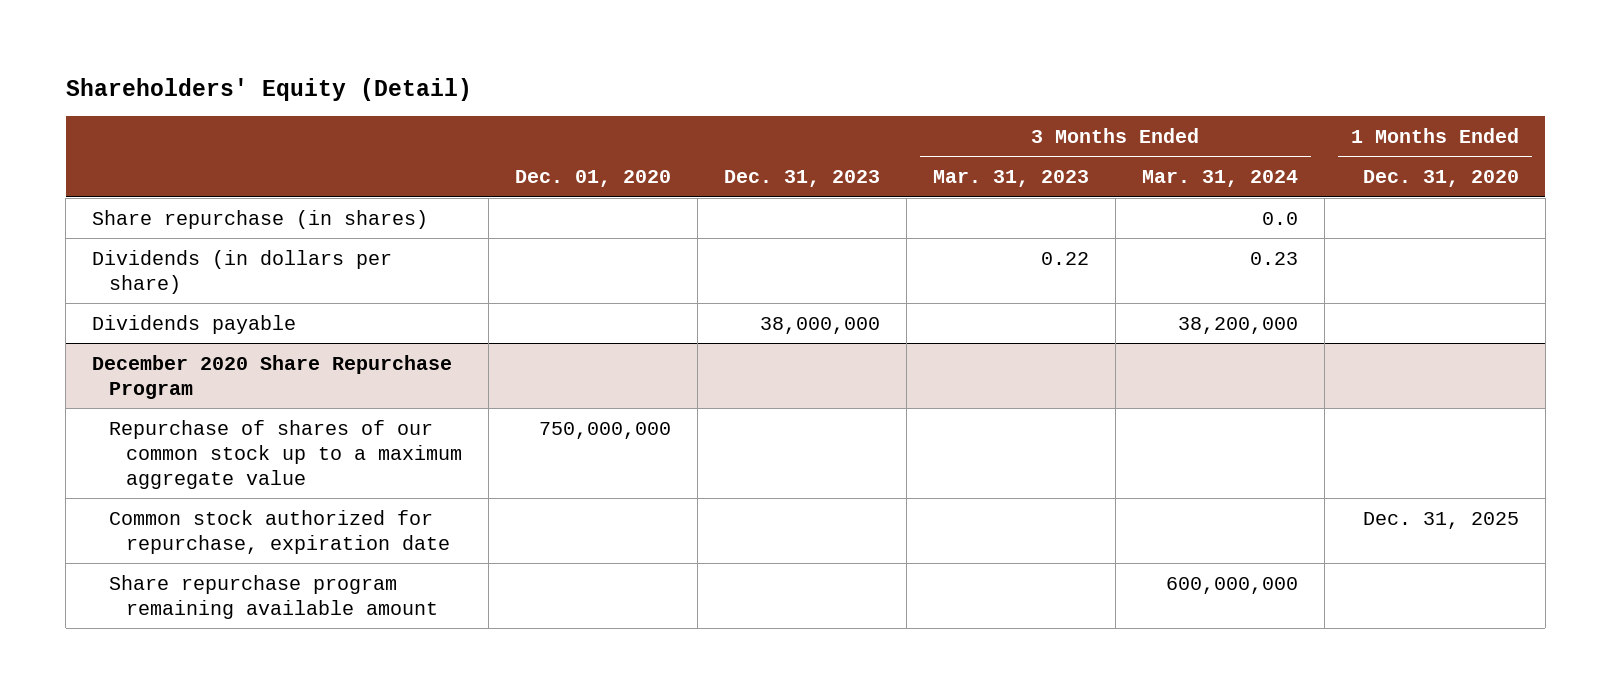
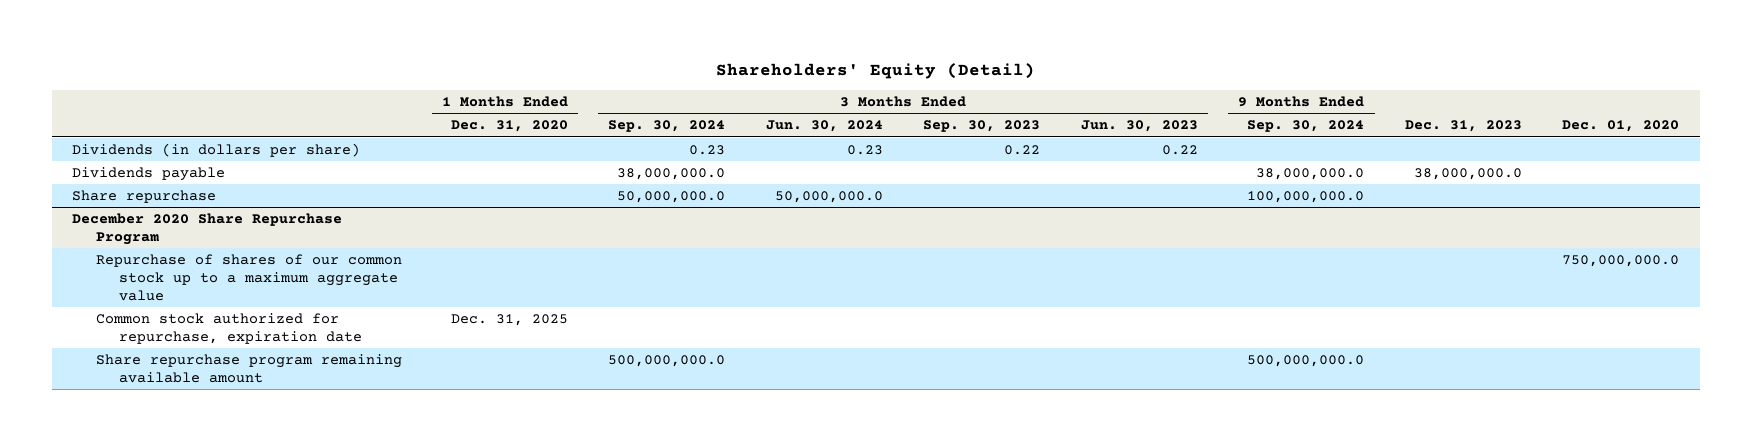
- | Dec. 01, 2020 | Dec. 31, 2023 | 3 Months Ended Mar. 31, 2023 | 3 Months Ended Mar. 31, 2024 | 1 Months Ended Dec. 31, 2020
+ | 1 Months Ended Dec. 31, 2020 | 3 Months Ended Sep. 30, 2024 | 3 Months Ended Jun. 30, 2024 | 3 Months Ended Sep. 30, 2023 | 3 Months Ended Jun. 30, 2023 | 9 Months Ended Sep. 30, 2024 | Dec. 31, 2023 | Dec. 01, 2020
- Share repurchase (in shares) | | | | 0.0 |
- Dividends payable | | 38,000,000 | | 38,200,000 |
+ Dividends payable | | 38,000,000.0 | | | | 38,000,000.0 | 38,000,000.0 |
+ Share repurchase | | 50,000,000.0 | 50,000,000.0 | | | 100,000,000.0 | |
@ December 2020 Share Repurchase Program
- Repurchase of shares of our common stock up to a maximum aggregate value | 750,000,000 | | | |
+ Repurchase of shares of our common stock up to a maximum aggregate value | | | | | | | | 750,000,000.0

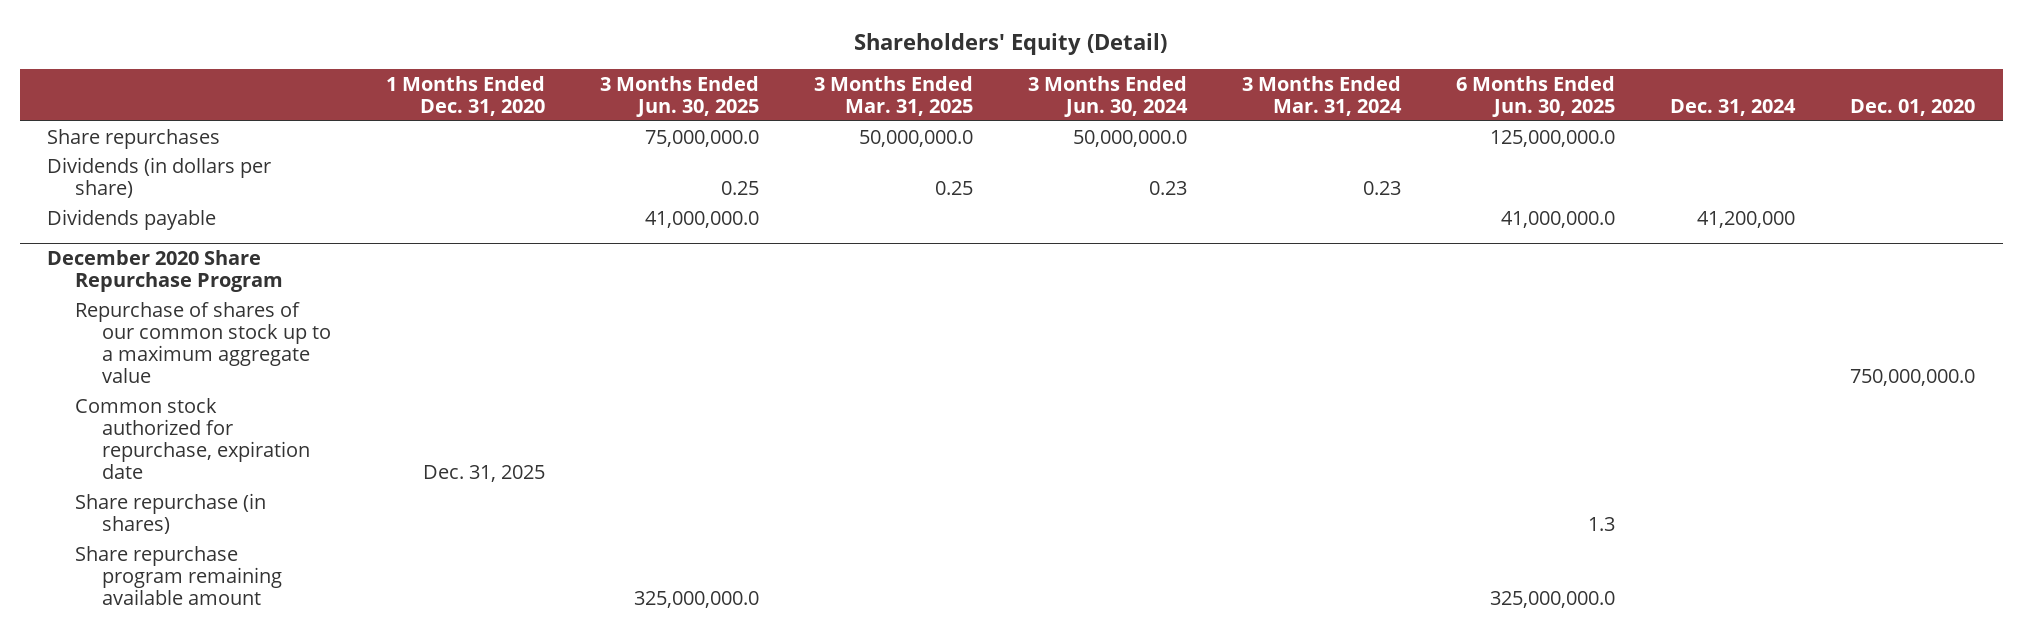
- | 1 Months Ended Dec. 31, 2020 | 3 Months Ended Sep. 30, 2024 | 3 Months Ended Jun. 30, 2024 | 3 Months Ended Sep. 30, 2023 | 3 Months Ended Jun. 30, 2023 | 9 Months Ended Sep. 30, 2024 | Dec. 31, 2023 | Dec. 01, 2020
+ | 1 Months Ended Dec. 31, 2020 | 3 Months Ended Jun. 30, 2025 | 3 Months Ended Mar. 31, 2025 | 3 Months Ended Jun. 30, 2024 | 3 Months Ended Mar. 31, 2024 | 6 Months Ended Jun. 30, 2025 | Dec. 31, 2024 | Dec. 01, 2020
+ Share repurchases | | 75,000,000.0 | 50,000,000.0 | 50,000,000.0 | | 125,000,000.0 | |
- Share repurchase | | 50,000,000.0 | 50,000,000.0 | | | 100,000,000.0 | |
@ December 2020 Share Repurchase Program
+ Share repurchase (in shares) | | | | | | 1.3 | |

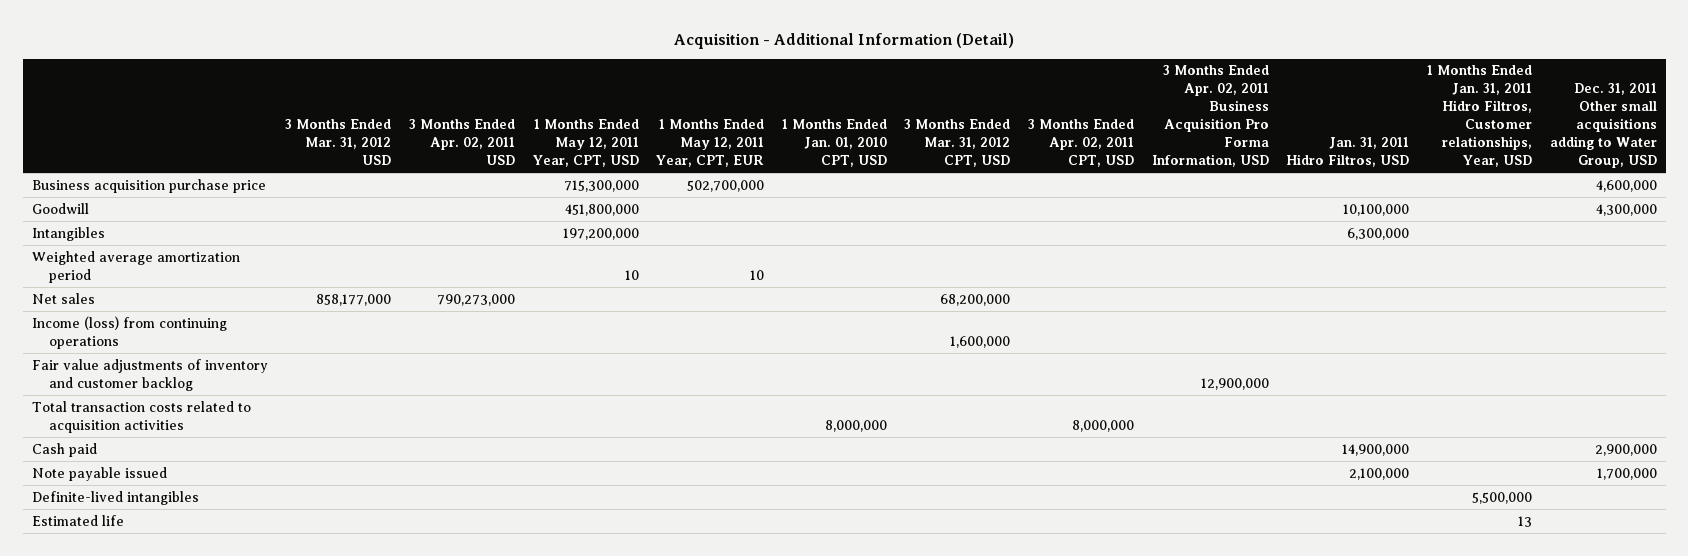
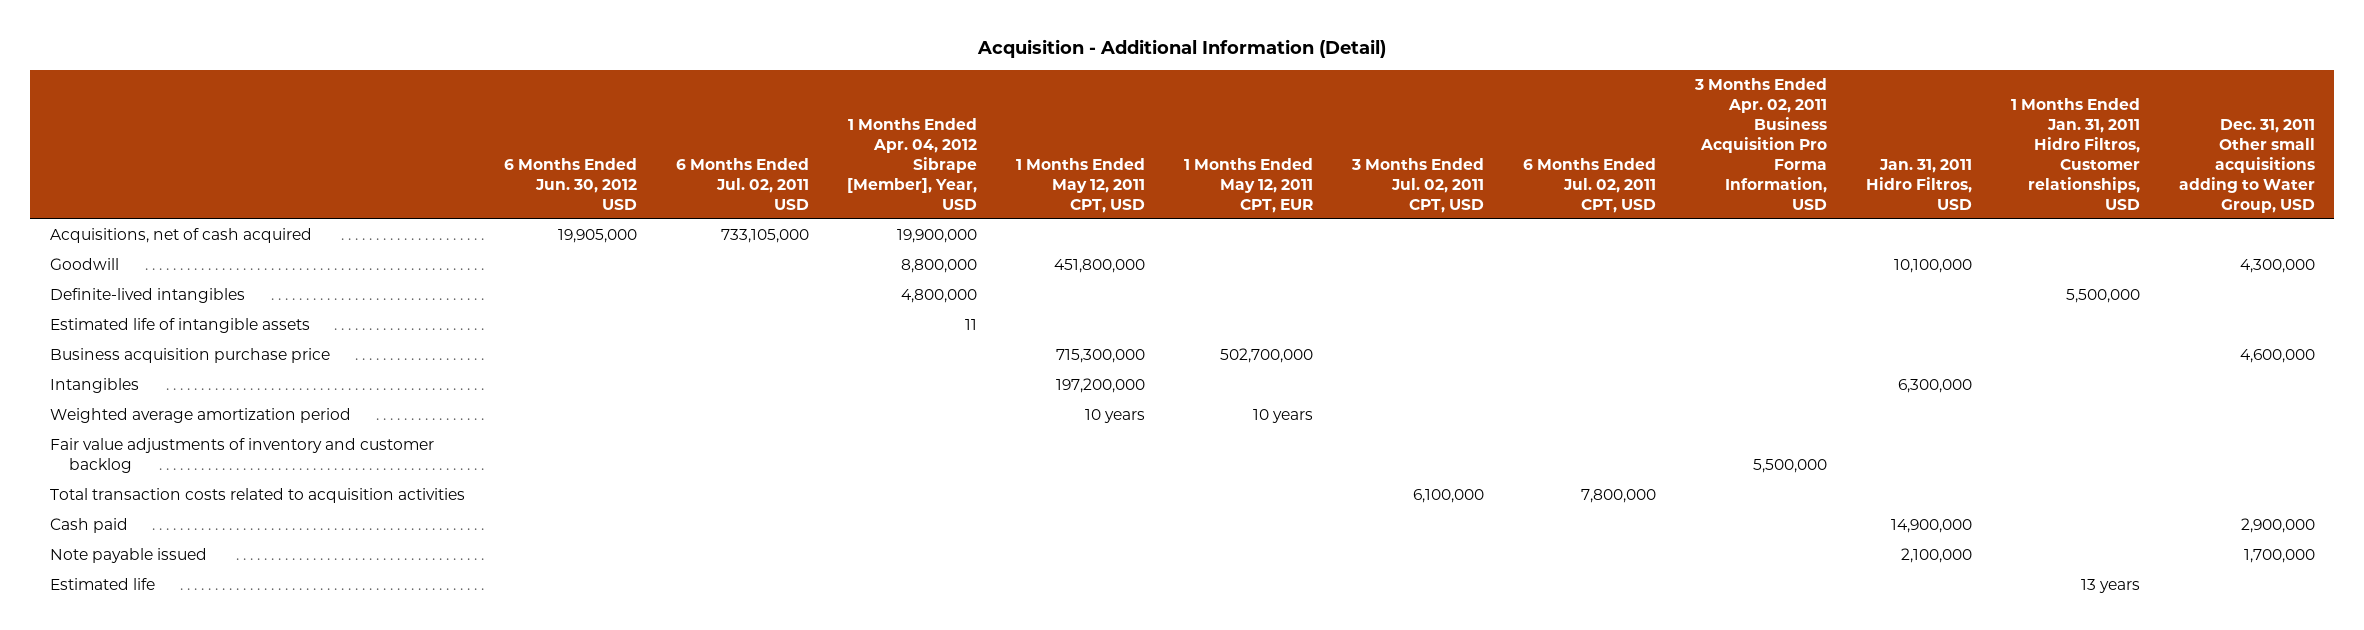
- | 3 Months Ended Mar. 31, 2012 USD | 3 Months Ended Apr. 02, 2011 USD | 1 Months Ended May 12, 2011 Year, CPT, USD | 1 Months Ended May 12, 2011 Year, CPT, EUR | 1 Months Ended Jan. 01, 2010 CPT, USD | 3 Months Ended Mar. 31, 2012 CPT, USD | 3 Months Ended Apr. 02, 2011 CPT, USD | 3 Months Ended Apr. 02, 2011 Business Acquisition Pro Forma Information, USD | Jan. 31, 2011 Hidro Filtros, USD | 1 Months Ended Jan. 31, 2011 Hidro Filtros, Customer relationships, Year, USD | Dec. 31, 2011 Other small acquisitions adding to Water Group, USD
+ | 6 Months Ended Jun. 30, 2012 USD | 6 Months Ended Jul. 02, 2011 USD | 1 Months Ended Apr. 04, 2012 Sibrape [Member], Year, USD | 1 Months Ended May 12, 2011 CPT, USD | 1 Months Ended May 12, 2011 CPT, EUR | 3 Months Ended Jul. 02, 2011 CPT, USD | 6 Months Ended Jul. 02, 2011 CPT, USD | 3 Months Ended Apr. 02, 2011 Business Acquisition Pro Forma Information, USD | Jan. 31, 2011 Hidro Filtros, USD | 1 Months Ended Jan. 31, 2011 Hidro Filtros, Customer relationships, USD | Dec. 31, 2011 Other small acquisitions adding to Water Group, USD
+ Acquisitions, net of cash acquired | 19,905,000 | 733,105,000 | 19,900,000 | | | | | | | |
moved up: Definite-lived intangibles | | | 4,800,000 | | | | | | | 5,500,000 |
+ Estimated life of intangible assets | | | 11 | | | | | | | |
moved down: Business acquisition purchase price | | | | 715,300,000 | 502,700,000 | | | | | | 4,600,000
- Net sales | 858,177,000 | 790,273,000 | | | | 68,200,000 | | | | |
- Income (loss) from continuing operations | | | | | | 1,600,000 | | | | |
- Fair value adjustments of inventory and customer backlog | | | | | | | | 12,900,000 | | |
+ Fair value adjustments of inventory and customer backlog | | | | | | | | 5,500,000 | | |

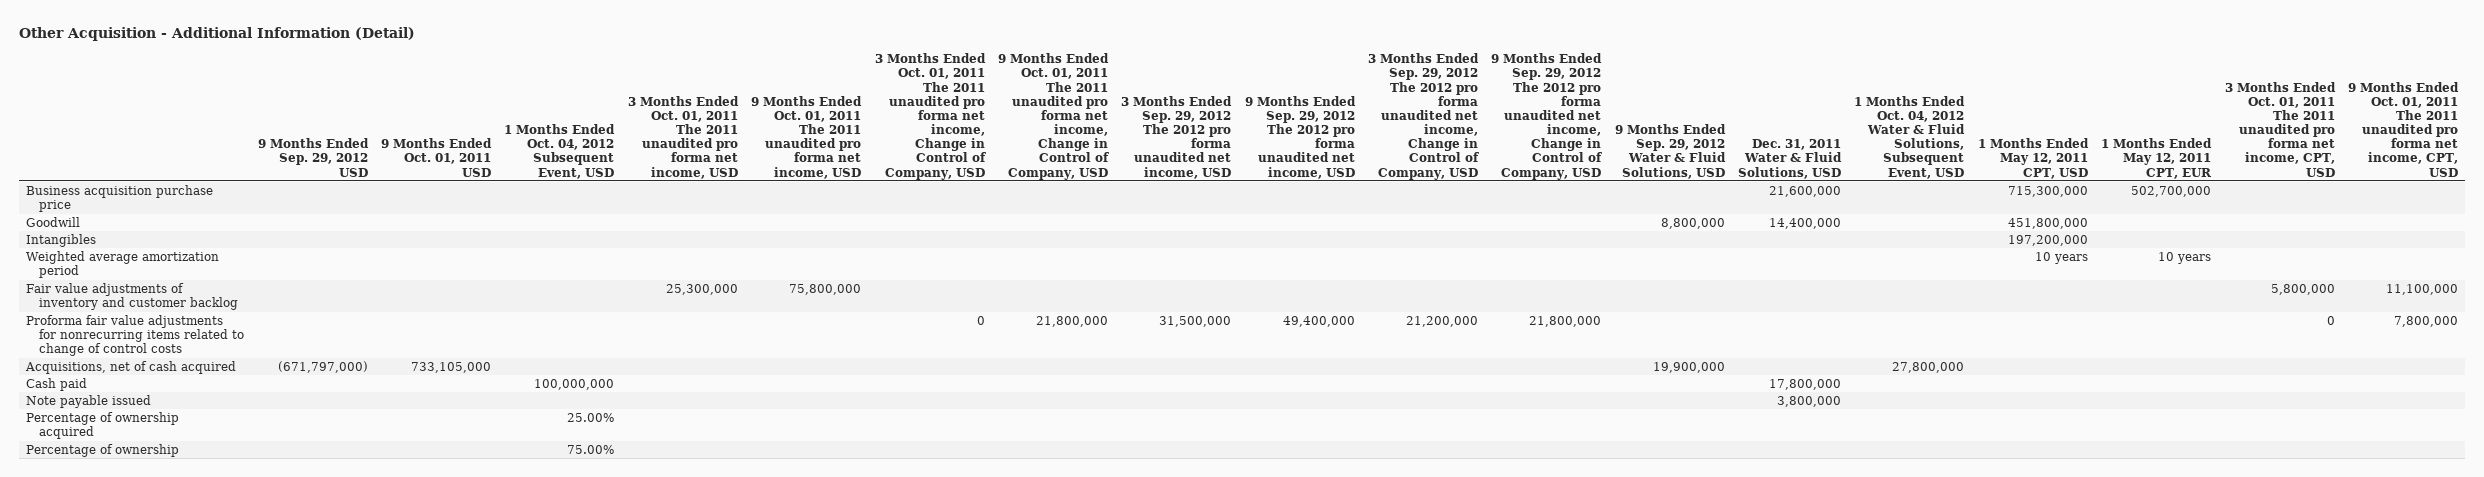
- Acquisition - Additional Information (Detail)
+ Other Acquisition - Additional Information (Detail)
- | 6 Months Ended Jun. 30, 2012 USD | 6 Months Ended Jul. 02, 2011 USD | 1 Months Ended Apr. 04, 2012 Sibrape [Member], Year, USD | 1 Months Ended May 12, 2011 CPT, USD | 1 Months Ended May 12, 2011 CPT, EUR | 3 Months Ended Jul. 02, 2011 CPT, USD | 6 Months Ended Jul. 02, 2011 CPT, USD | 3 Months Ended Apr. 02, 2011 Business Acquisition Pro Forma Information, USD | Jan. 31, 2011 Hidro Filtros, USD | 1 Months Ended Jan. 31, 2011 Hidro Filtros, Customer relationships, USD | Dec. 31, 2011 Other small acquisitions adding to Water Group, USD
+ | 9 Months Ended Sep. 29, 2012 USD | 9 Months Ended Oct. 01, 2011 USD | 1 Months Ended Oct. 04, 2012 Subsequent Event, USD | 3 Months Ended Oct. 01, 2011 The 2011 unaudited pro forma net income, USD | 9 Months Ended Oct. 01, 2011 The 2011 unaudited pro forma net income, USD | 3 Months Ended Oct. 01, 2011 The 2011 unaudited pro forma net income, Change in Control of Company, USD | 9 Months Ended Oct. 01, 2011 The 2011 unaudited pro forma net income, Change in Control of Company, USD | 3 Months Ended Sep. 29, 2012 The 2012 pro forma unaudited net income, USD | 9 Months Ended Sep. 29, 2012 The 2012 pro forma unaudited net income, USD | 3 Months Ended Sep. 29, 2012 The 2012 pro forma unaudited net income, Change in Control of Company, USD | 9 Months Ended Sep. 29, 2012 The 2012 pro forma unaudited net income, Change in Control of Company, USD | 9 Months Ended Sep. 29, 2012 Water & Fluid Solutions, USD | Dec. 31, 2011 Water & Fluid Solutions, USD | 1 Months Ended Oct. 04, 2012 Water & Fluid Solutions, Subsequent Event, USD | 1 Months Ended May 12, 2011 CPT, USD | 1 Months Ended May 12, 2011 CPT, EUR | 3 Months Ended Oct. 01, 2011 The 2011 unaudited pro forma net income, CPT, USD | 9 Months Ended Oct. 01, 2011 The 2011 unaudited pro forma net income, CPT, USD
- Definite-lived intangibles | | | 4,800,000 | | | | | | | 5,500,000 |
- Estimated life of intangible assets | | | 11 | | | | | | | |
moved down: Goodwill | | | | | | | | | | | | 8,800,000 | 14,400,000 | | 451,800,000 | | |
- Total transaction costs related to acquisition activities | | | | | | 6,100,000 | 7,800,000 | | | |
+ Proforma fair value adjustments for nonrecurring items related to change of control costs | | | | | | 0 | 21,800,000 | 31,500,000 | 49,400,000 | 21,200,000 | 21,800,000 | | | | | | 0 | 7,800,000
moved down: Acquisitions, net of cash acquired | (671,797,000) | 733,105,000 | | | | | | | | | | 19,900,000 | | 27,800,000 | | | |
- Estimated life | | | | | | | | | | 13 years |
+ Percentage of ownership acquired | | | 25.00% | | | | | | | | | | | | | | |
+ Percentage of ownership | | | 75.00% | | | | | | | | | | | | | | |

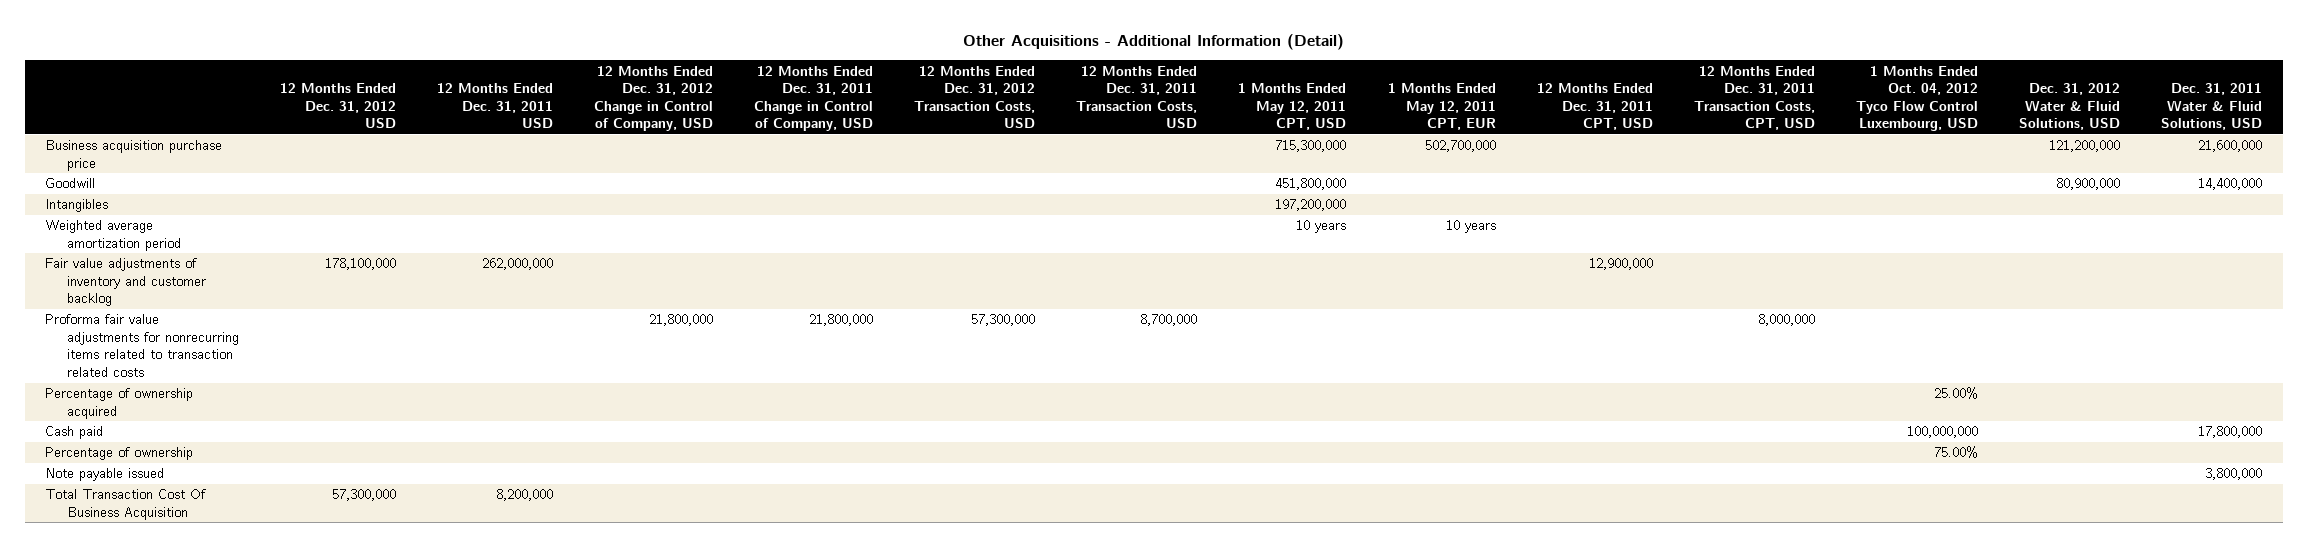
- Other Acquisition - Additional Information (Detail)
+ Other Acquisitions - Additional Information (Detail)
- | 9 Months Ended Sep. 29, 2012 USD | 9 Months Ended Oct. 01, 2011 USD | 1 Months Ended Oct. 04, 2012 Subsequent Event, USD | 3 Months Ended Oct. 01, 2011 The 2011 unaudited pro forma net income, USD | 9 Months Ended Oct. 01, 2011 The 2011 unaudited pro forma net income, USD | 3 Months Ended Oct. 01, 2011 The 2011 unaudited pro forma net income, Change in Control of Company, USD | 9 Months Ended Oct. 01, 2011 The 2011 unaudited pro forma net income, Change in Control of Company, USD | 3 Months Ended Sep. 29, 2012 The 2012 pro forma unaudited net income, USD | 9 Months Ended Sep. 29, 2012 The 2012 pro forma unaudited net income, USD | 3 Months Ended Sep. 29, 2012 The 2012 pro forma unaudited net income, Change in Control of Company, USD | 9 Months Ended Sep. 29, 2012 The 2012 pro forma unaudited net income, Change in Control of Company, USD | 9 Months Ended Sep. 29, 2012 Water & Fluid Solutions, USD | Dec. 31, 2011 Water & Fluid Solutions, USD | 1 Months Ended Oct. 04, 2012 Water & Fluid Solutions, Subsequent Event, USD | 1 Months Ended May 12, 2011 CPT, USD | 1 Months Ended May 12, 2011 CPT, EUR | 3 Months Ended Oct. 01, 2011 The 2011 unaudited pro forma net income, CPT, USD | 9 Months Ended Oct. 01, 2011 The 2011 unaudited pro forma net income, CPT, USD
+ | 12 Months Ended Dec. 31, 2012 USD | 12 Months Ended Dec. 31, 2011 USD | 12 Months Ended Dec. 31, 2012 Change in Control of Company, USD | 12 Months Ended Dec. 31, 2011 Change in Control of Company, USD | 12 Months Ended Dec. 31, 2012 Transaction Costs, USD | 12 Months Ended Dec. 31, 2011 Transaction Costs, USD | 1 Months Ended May 12, 2011 CPT, USD | 1 Months Ended May 12, 2011 CPT, EUR | 12 Months Ended Dec. 31, 2011 CPT, USD | 12 Months Ended Dec. 31, 2011 Transaction Costs, CPT, USD | 1 Months Ended Oct. 04, 2012 Tyco Flow Control Luxembourg, USD | Dec. 31, 2012 Water & Fluid Solutions, USD | Dec. 31, 2011 Water & Fluid Solutions, USD
- Proforma fair value adjustments for nonrecurring items related to change of control costs | | | | | | 0 | 21,800,000 | 31,500,000 | 49,400,000 | 21,200,000 | 21,800,000 | | | | | | 0 | 7,800,000
- Acquisitions, net of cash acquired | (671,797,000) | 733,105,000 | | | | | | | | | | 19,900,000 | | 27,800,000 | | | |
+ Proforma fair value adjustments for nonrecurring items related to transaction related costs | | | 21,800,000 | 21,800,000 | 57,300,000 | 8,700,000 | | | | 8,000,000 | | |
moved down: Cash paid | | | | | | | | | | | 100,000,000 | | 17,800,000
moved down: Note payable issued | | | | | | | | | | | | | 3,800,000
+ Total Transaction Cost Of Business Acquisition | 57,300,000 | 8,200,000 | | | | | | | | | | |

